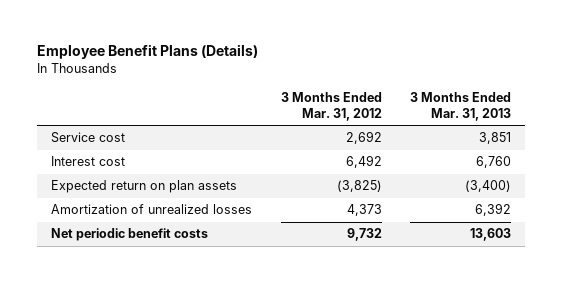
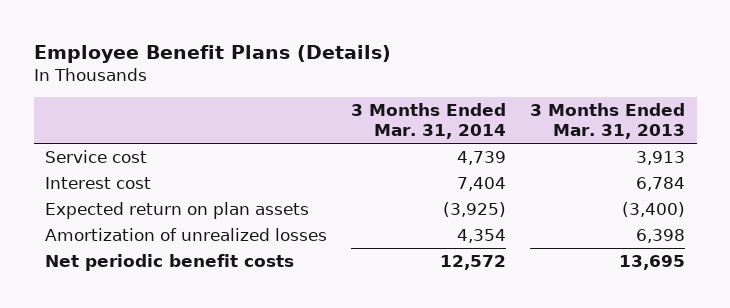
- | 3 Months Ended Mar. 31, 2012 | 3 Months Ended Mar. 31, 2013
+ | 3 Months Ended Mar. 31, 2014 | 3 Months Ended Mar. 31, 2013
- Service cost | 2,692 | 3,851
- Interest cost | 6,492 | 6,760
+ Service cost | 4,739 | 3,913
+ Interest cost | 7,404 | 6,784
- Amortization of unrealized losses | 4,373 | 6,392
- Net periodic benefit costs | 9,732 | 13,603
+ Amortization of unrealized losses | 4,354 | 6,398
+ Net periodic benefit costs | 12,572 | 13,695

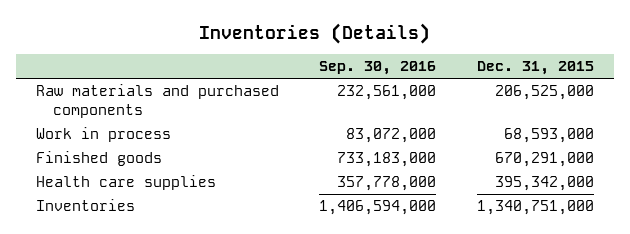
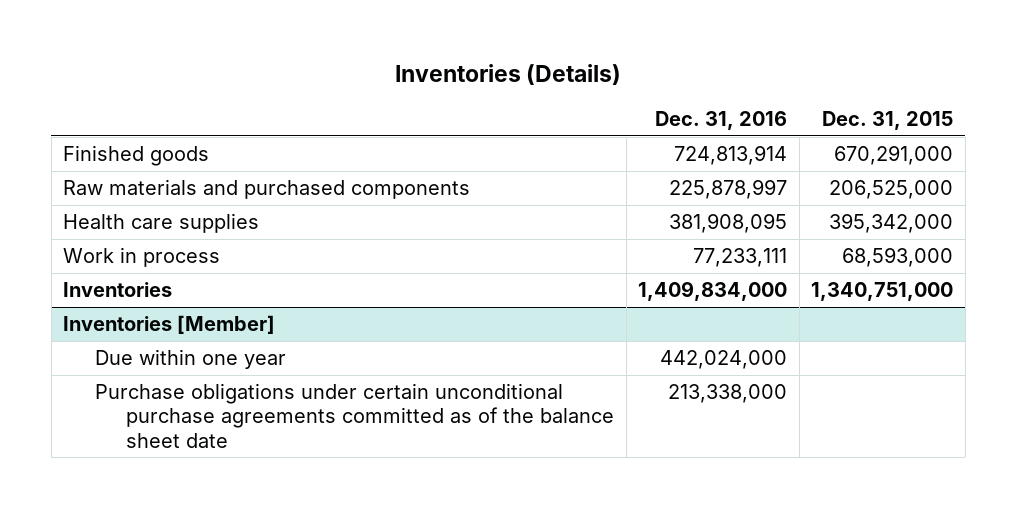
- | Sep. 30, 2016 | Dec. 31, 2015
+ | Dec. 31, 2016 | Dec. 31, 2015
moved down: Raw materials and purchased components | 225,878,997 | 206,525,000
moved down: Work in process | 77,233,111 | 68,593,000
+ Inventories [Member]
+ Due within one year | 442,024,000 |
+ Purchase obligations under certain unconditional purchase agreements committed as of the balance sheet date | 213,338,000 |

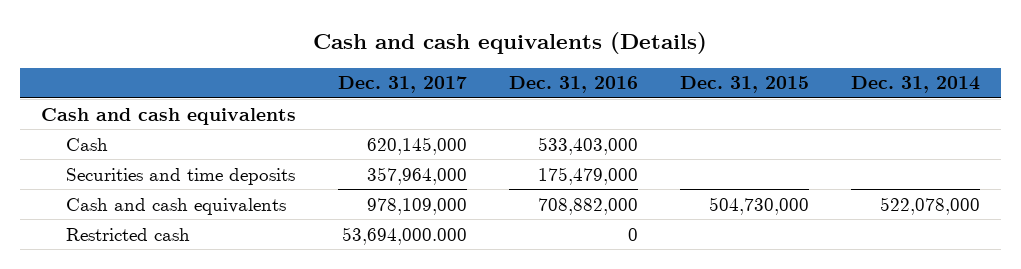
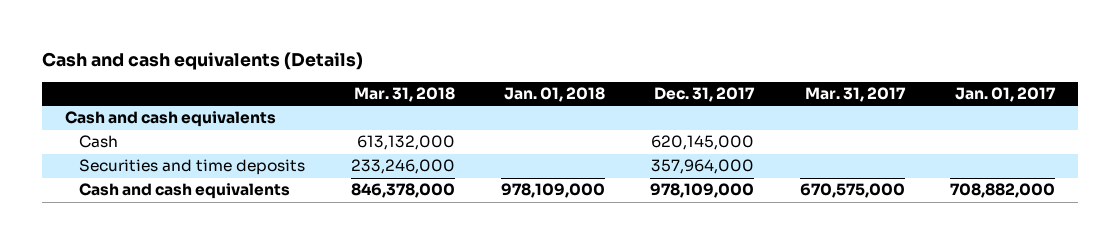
- | Dec. 31, 2017 | Dec. 31, 2016 | Dec. 31, 2015 | Dec. 31, 2014
+ | Mar. 31, 2018 | Jan. 01, 2018 | Dec. 31, 2017 | Mar. 31, 2017 | Jan. 01, 2017
- Restricted cash | 53,694,000.000 | 0 | |

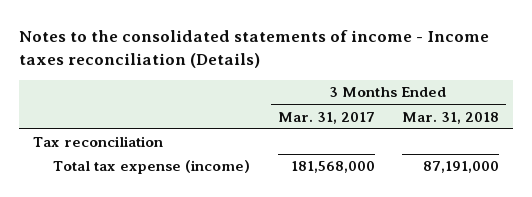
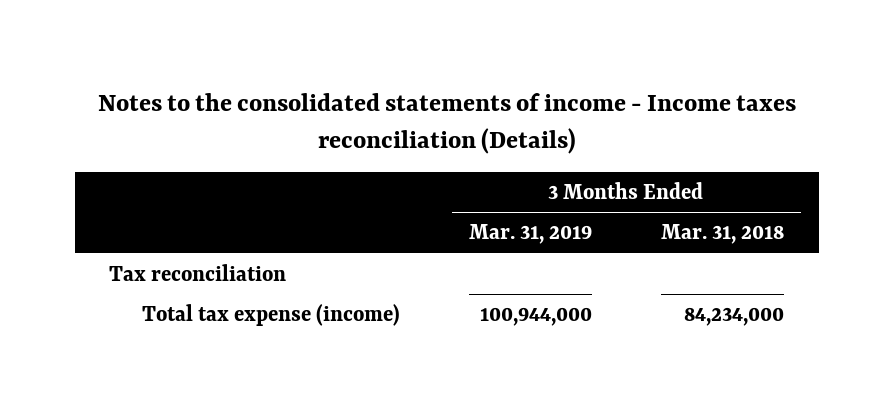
- | 3 Months Ended Mar. 31, 2017 | 3 Months Ended Mar. 31, 2018
+ | 3 Months Ended Mar. 31, 2019 | 3 Months Ended Mar. 31, 2018
- Total tax expense (income) | 181,568,000 | 87,191,000
+ Total tax expense (income) | 100,944,000 | 84,234,000

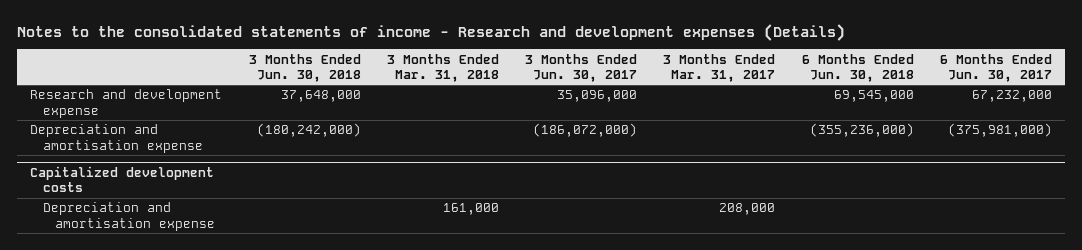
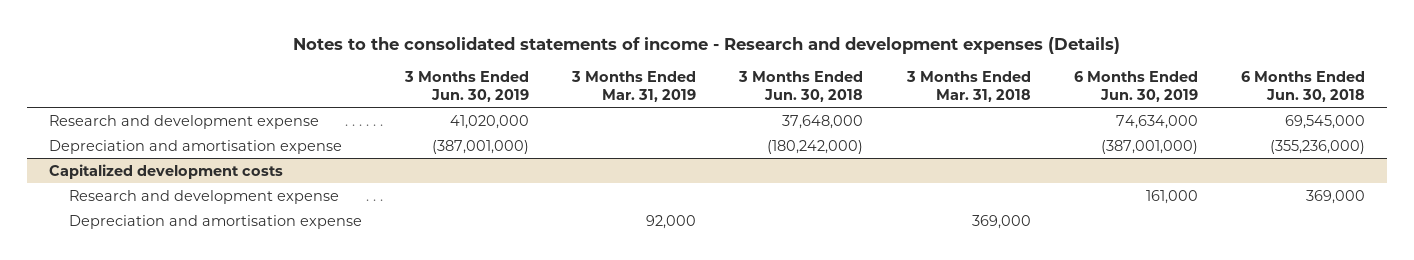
- | 3 Months Ended Jun. 30, 2018 | 3 Months Ended Mar. 31, 2018 | 3 Months Ended Jun. 30, 2017 | 3 Months Ended Mar. 31, 2017 | 6 Months Ended Jun. 30, 2018 | 6 Months Ended Jun. 30, 2017
+ | 3 Months Ended Jun. 30, 2019 | 3 Months Ended Mar. 31, 2019 | 3 Months Ended Jun. 30, 2018 | 3 Months Ended Mar. 31, 2018 | 6 Months Ended Jun. 30, 2019 | 6 Months Ended Jun. 30, 2018
@ Capitalized development costs
- Depreciation and amortisation expense | | 161,000 | | 208,000 | |
+ Research and development expense | | | | | 161,000 | 369,000
+ Depreciation and amortisation expense | | 92,000 | | 369,000 | |

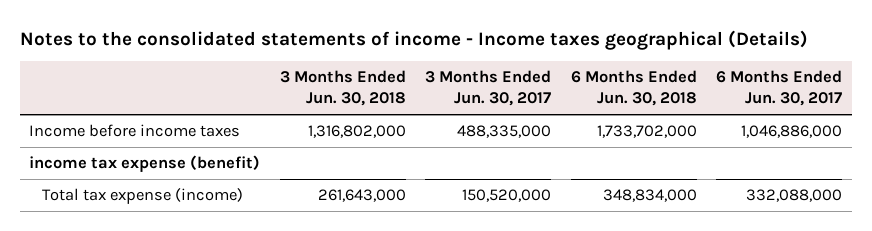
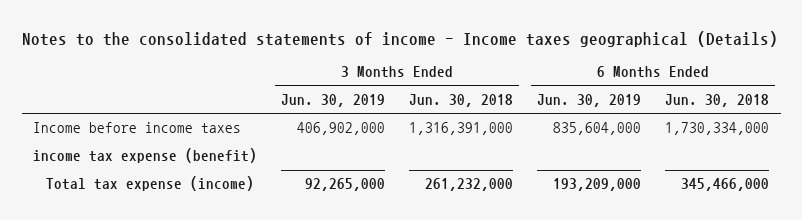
- | 3 Months Ended Jun. 30, 2018 | 3 Months Ended Jun. 30, 2017 | 6 Months Ended Jun. 30, 2018 | 6 Months Ended Jun. 30, 2017
+ | 3 Months Ended Jun. 30, 2019 | 3 Months Ended Jun. 30, 2018 | 6 Months Ended Jun. 30, 2019 | 6 Months Ended Jun. 30, 2018
- Income before income taxes | 1,316,802,000 | 488,335,000 | 1,733,702,000 | 1,046,886,000
+ Income before income taxes | 406,902,000 | 1,316,391,000 | 835,604,000 | 1,730,334,000
- Total tax expense (income) | 261,643,000 | 150,520,000 | 348,834,000 | 332,088,000
+ Total tax expense (income) | 92,265,000 | 261,232,000 | 193,209,000 | 345,466,000

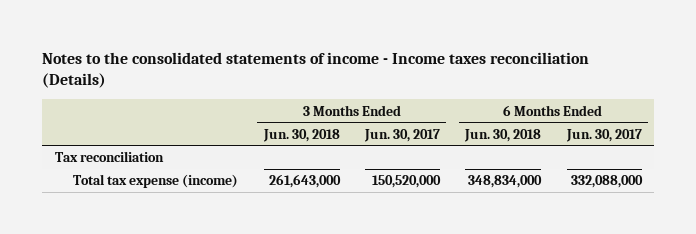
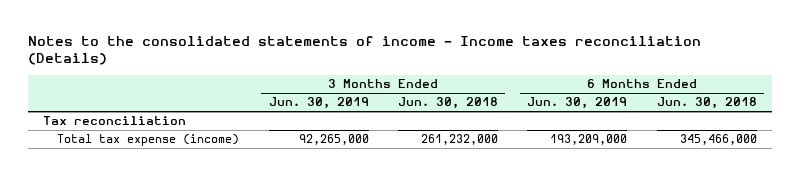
- | 3 Months Ended Jun. 30, 2018 | 3 Months Ended Jun. 30, 2017 | 6 Months Ended Jun. 30, 2018 | 6 Months Ended Jun. 30, 2017
+ | 3 Months Ended Jun. 30, 2019 | 3 Months Ended Jun. 30, 2018 | 6 Months Ended Jun. 30, 2019 | 6 Months Ended Jun. 30, 2018
- Total tax expense (income) | 261,643,000 | 150,520,000 | 348,834,000 | 332,088,000
+ Total tax expense (income) | 92,265,000 | 261,232,000 | 193,209,000 | 345,466,000

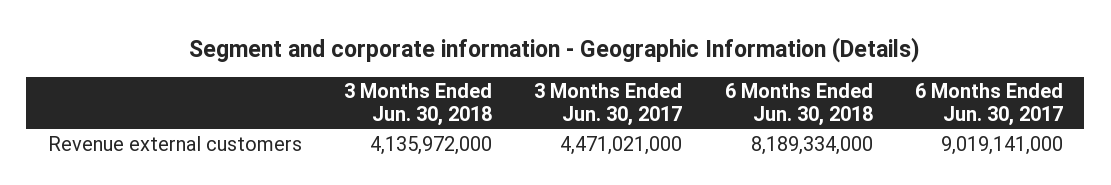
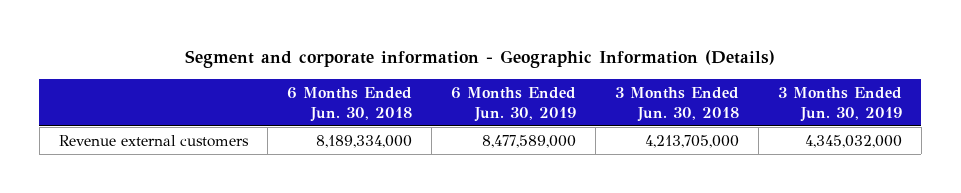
- | 3 Months Ended Jun. 30, 2018 | 3 Months Ended Jun. 30, 2017 | 6 Months Ended Jun. 30, 2018 | 6 Months Ended Jun. 30, 2017
+ | 6 Months Ended Jun. 30, 2018 | 6 Months Ended Jun. 30, 2019 | 3 Months Ended Jun. 30, 2018 | 3 Months Ended Jun. 30, 2019
- Revenue external customers | 4,135,972,000 | 4,471,021,000 | 8,189,334,000 | 9,019,141,000
+ Revenue external customers | 8,189,334,000 | 8,477,589,000 | 4,213,705,000 | 4,345,032,000

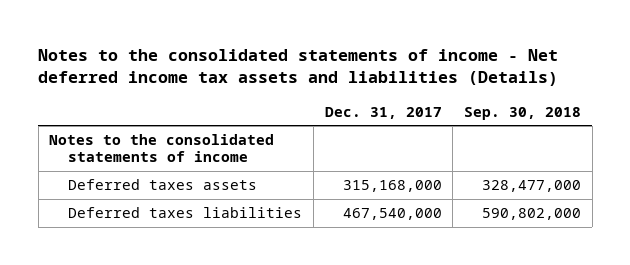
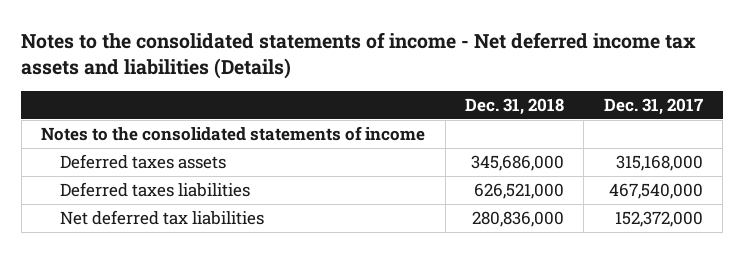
- | Dec. 31, 2017 | Sep. 30, 2018
+ | Dec. 31, 2018 | Dec. 31, 2017
+ Net deferred tax liabilities | 280,836,000 | 152,372,000

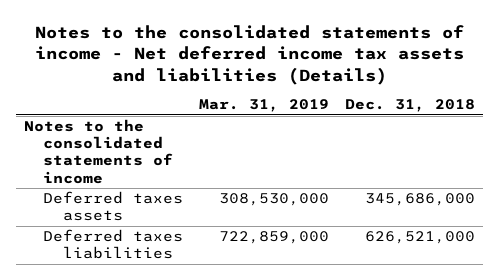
- | Dec. 31, 2018 | Dec. 31, 2017
+ | Mar. 31, 2019 | Dec. 31, 2018
- Net deferred tax liabilities | 280,836,000 | 152,372,000

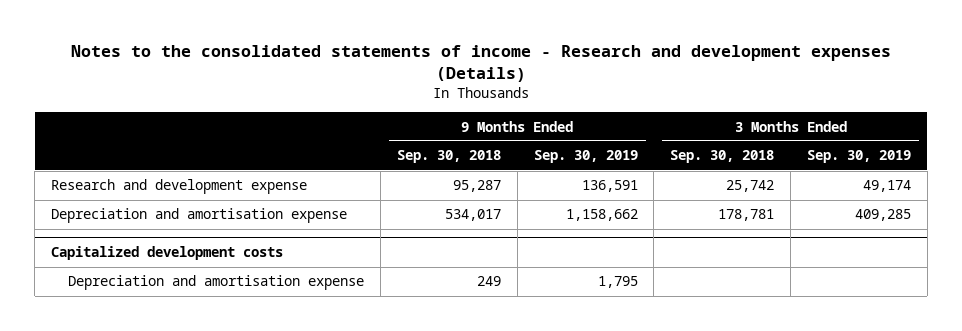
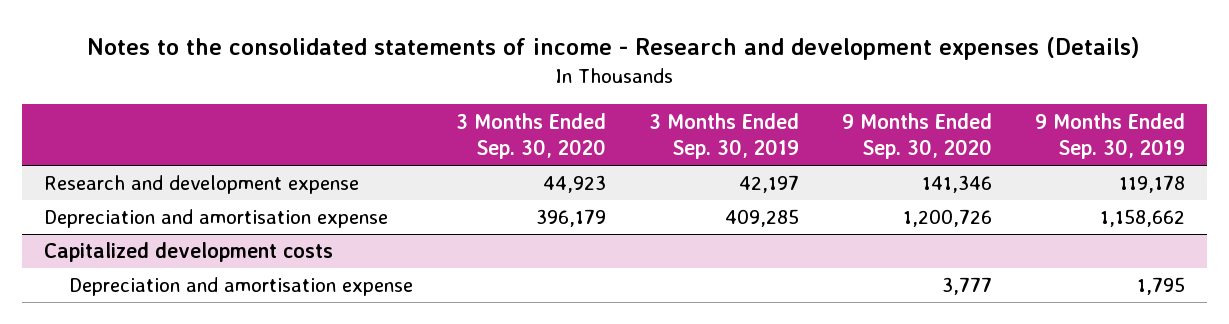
- | 9 Months Ended Sep. 30, 2018 | 9 Months Ended Sep. 30, 2019 | 3 Months Ended Sep. 30, 2018 | 3 Months Ended Sep. 30, 2019
+ | 3 Months Ended Sep. 30, 2020 | 3 Months Ended Sep. 30, 2019 | 9 Months Ended Sep. 30, 2020 | 9 Months Ended Sep. 30, 2019
- Research and development expense | 95,287 | 136,591 | 25,742 | 49,174
+ Research and development expense | 44,923 | 42,197 | 141,346 | 119,178

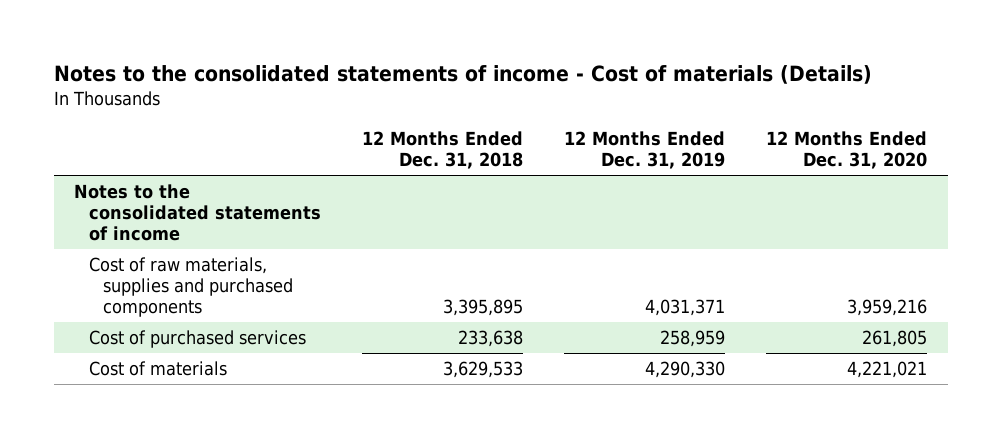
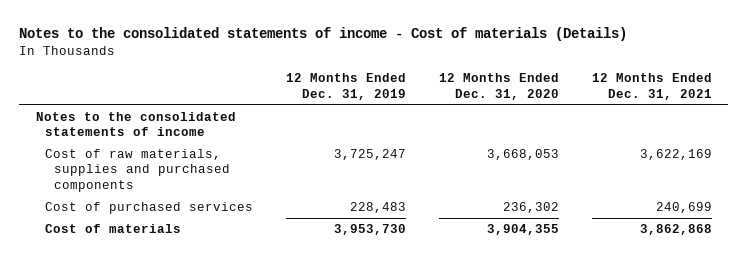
- | 12 Months Ended Dec. 31, 2018 | 12 Months Ended Dec. 31, 2019 | 12 Months Ended Dec. 31, 2020
+ | 12 Months Ended Dec. 31, 2019 | 12 Months Ended Dec. 31, 2020 | 12 Months Ended Dec. 31, 2021
- Cost of raw materials, supplies and purchased components | 3,395,895 | 4,031,371 | 3,959,216
- Cost of purchased services | 233,638 | 258,959 | 261,805
- Cost of materials | 3,629,533 | 4,290,330 | 4,221,021
+ Cost of raw materials, supplies and purchased components | 3,725,247 | 3,668,053 | 3,622,169
+ Cost of purchased services | 228,483 | 236,302 | 240,699
+ Cost of materials | 3,953,730 | 3,904,355 | 3,862,868

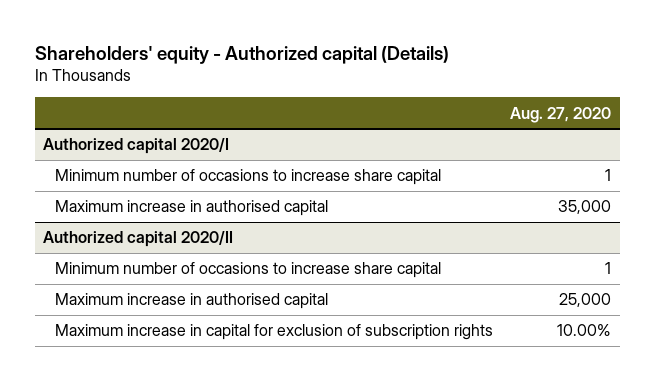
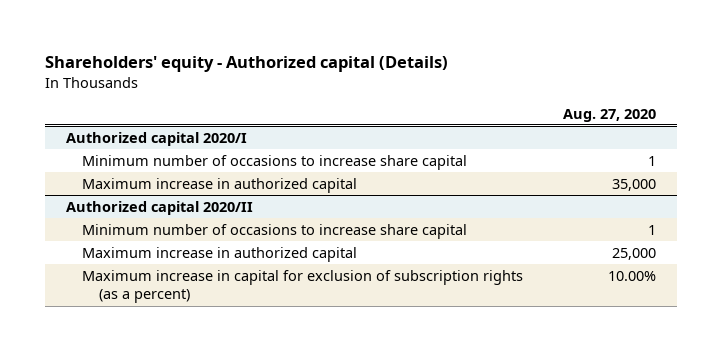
@ Authorized capital 2020/I
- Maximum increase in authorised capital | 35,000
+ Maximum increase in authorized capital | 35,000
@ Authorized capital 2020/II
- Maximum increase in authorised capital | 25,000
- Maximum increase in capital for exclusion of subscription rights | 10.00%
+ Maximum increase in authorized capital | 25,000
+ Maximum increase in capital for exclusion of subscription rights (as a percent) | 10.00%

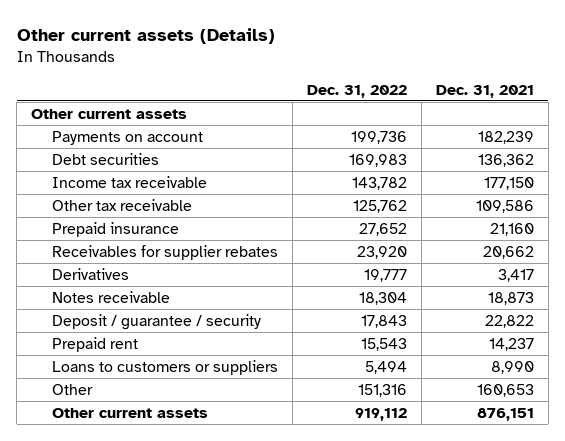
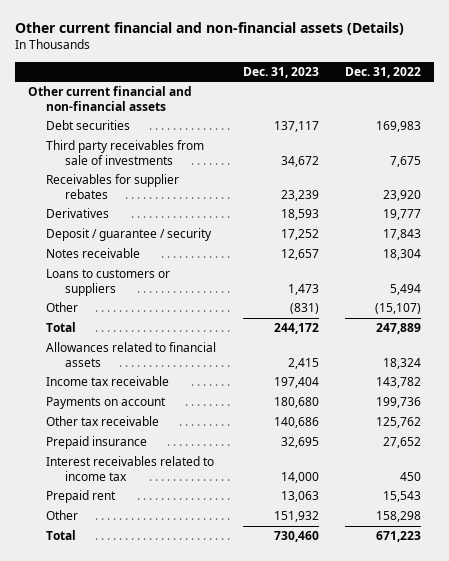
- Other current assets (Details)
+ Other current financial and non-financial assets (Details)
- | Dec. 31, 2022 | Dec. 31, 2021
+ | Dec. 31, 2023 | Dec. 31, 2022
- Other current assets
+ Other current financial and non-financial assets
+ Third party receivables from sale of investments | 34,672 | 7,675
moved down: Notes receivable | 12,657 | 18,304
- Other | 151,316 | 160,653
- Other current assets | 919,112 | 876,151
+ Other | (831) | (15,107)
+ Total | 244,172 | 247,889
+ Allowances related to financial assets | 2,415 | 18,324
moved down: Income tax receivable | 197,404 | 143,782
moved down: Payments on account | 180,680 | 199,736
moved down: Other tax receivable | 140,686 | 125,762
moved down: Prepaid insurance | 32,695 | 27,652
+ Interest receivables related to income tax | 14,000 | 450
moved down: Prepaid rent | 13,063 | 15,543
+ Other | 151,932 | 158,298
+ Total | 730,460 | 671,223

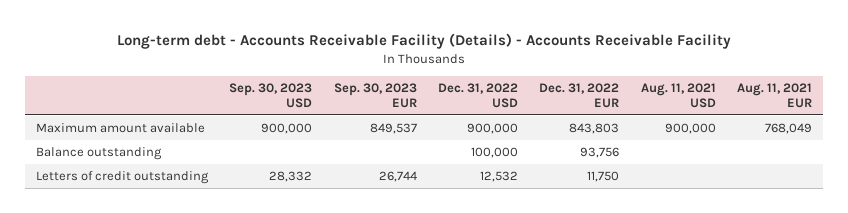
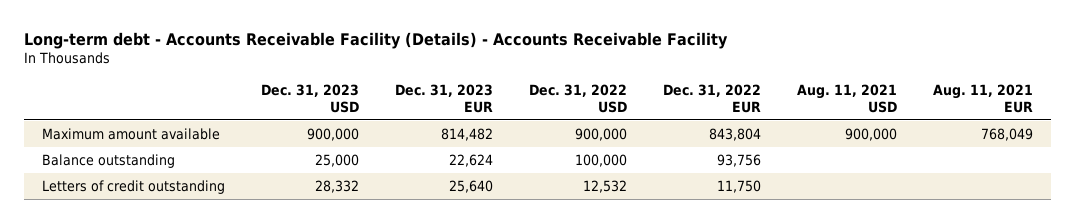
- | Sep. 30, 2023 USD | Sep. 30, 2023 EUR | Dec. 31, 2022 USD | Dec. 31, 2022 EUR | Aug. 11, 2021 USD | Aug. 11, 2021 EUR
+ | Dec. 31, 2023 USD | Dec. 31, 2023 EUR | Dec. 31, 2022 USD | Dec. 31, 2022 EUR | Aug. 11, 2021 USD | Aug. 11, 2021 EUR
- Maximum amount available | 900,000 | 849,537 | 900,000 | 843,803 | 900,000 | 768,049
+ Maximum amount available | 900,000 | 814,482 | 900,000 | 843,804 | 900,000 | 768,049

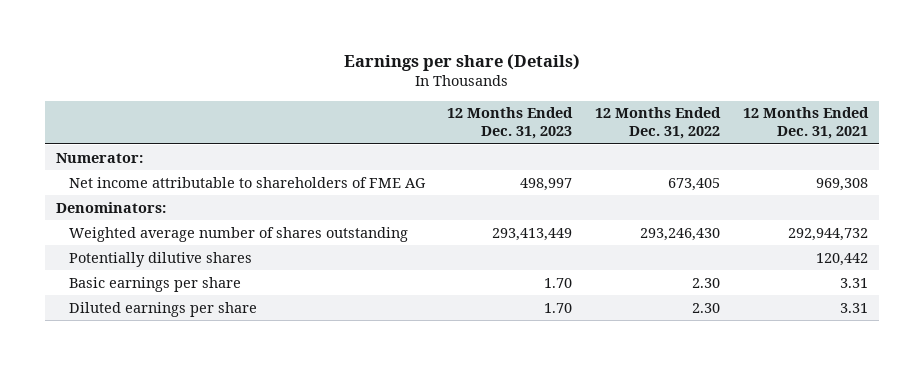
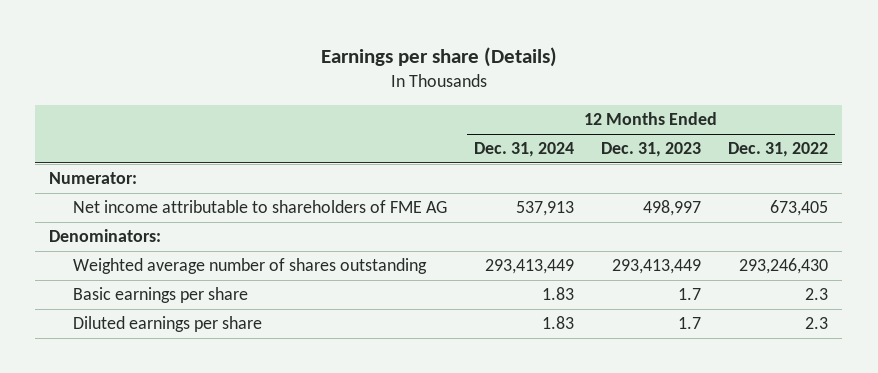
- | 12 Months Ended Dec. 31, 2023 | 12 Months Ended Dec. 31, 2022 | 12 Months Ended Dec. 31, 2021
+ | 12 Months Ended Dec. 31, 2024 | 12 Months Ended Dec. 31, 2023 | 12 Months Ended Dec. 31, 2022
- Potentially dilutive shares | | | 120,442
- Basic earnings per share | 1.70 | 2.30 | 3.31
- Diluted earnings per share | 1.70 | 2.30 | 3.31
+ Basic earnings per share | 1.83 | 1.7 | 2.3
+ Diluted earnings per share | 1.83 | 1.7 | 2.3

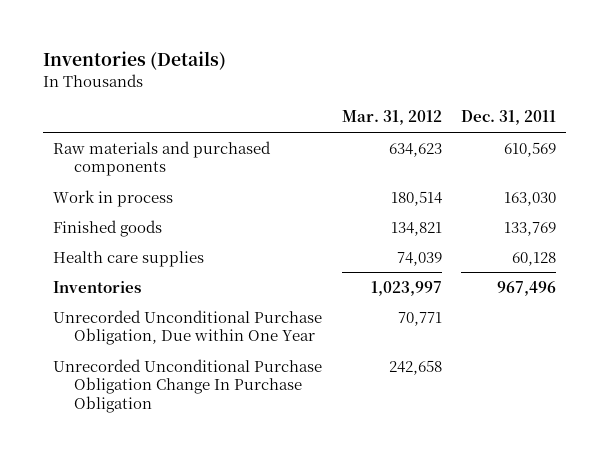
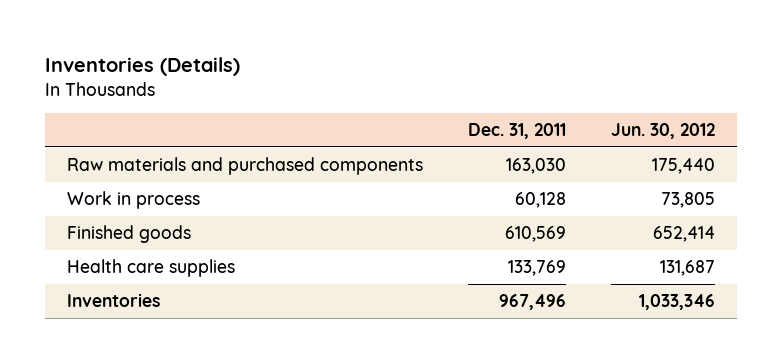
- | Mar. 31, 2012 | Dec. 31, 2011
+ | Dec. 31, 2011 | Jun. 30, 2012
- Raw materials and purchased components | 634,623 | 610,569
- Work in process | 180,514 | 163,030
- Finished goods | 134,821 | 133,769
- Health care supplies | 74,039 | 60,128
+ Raw materials and purchased components | 163,030 | 175,440
+ Work in process | 60,128 | 73,805
+ Finished goods | 610,569 | 652,414
+ Health care supplies | 133,769 | 131,687
- Unrecorded Unconditional Purchase Obligation, Due within One Year | 70,771 |
- Unrecorded Unconditional Purchase Obligation Change In Purchase Obligation | 242,658 |

